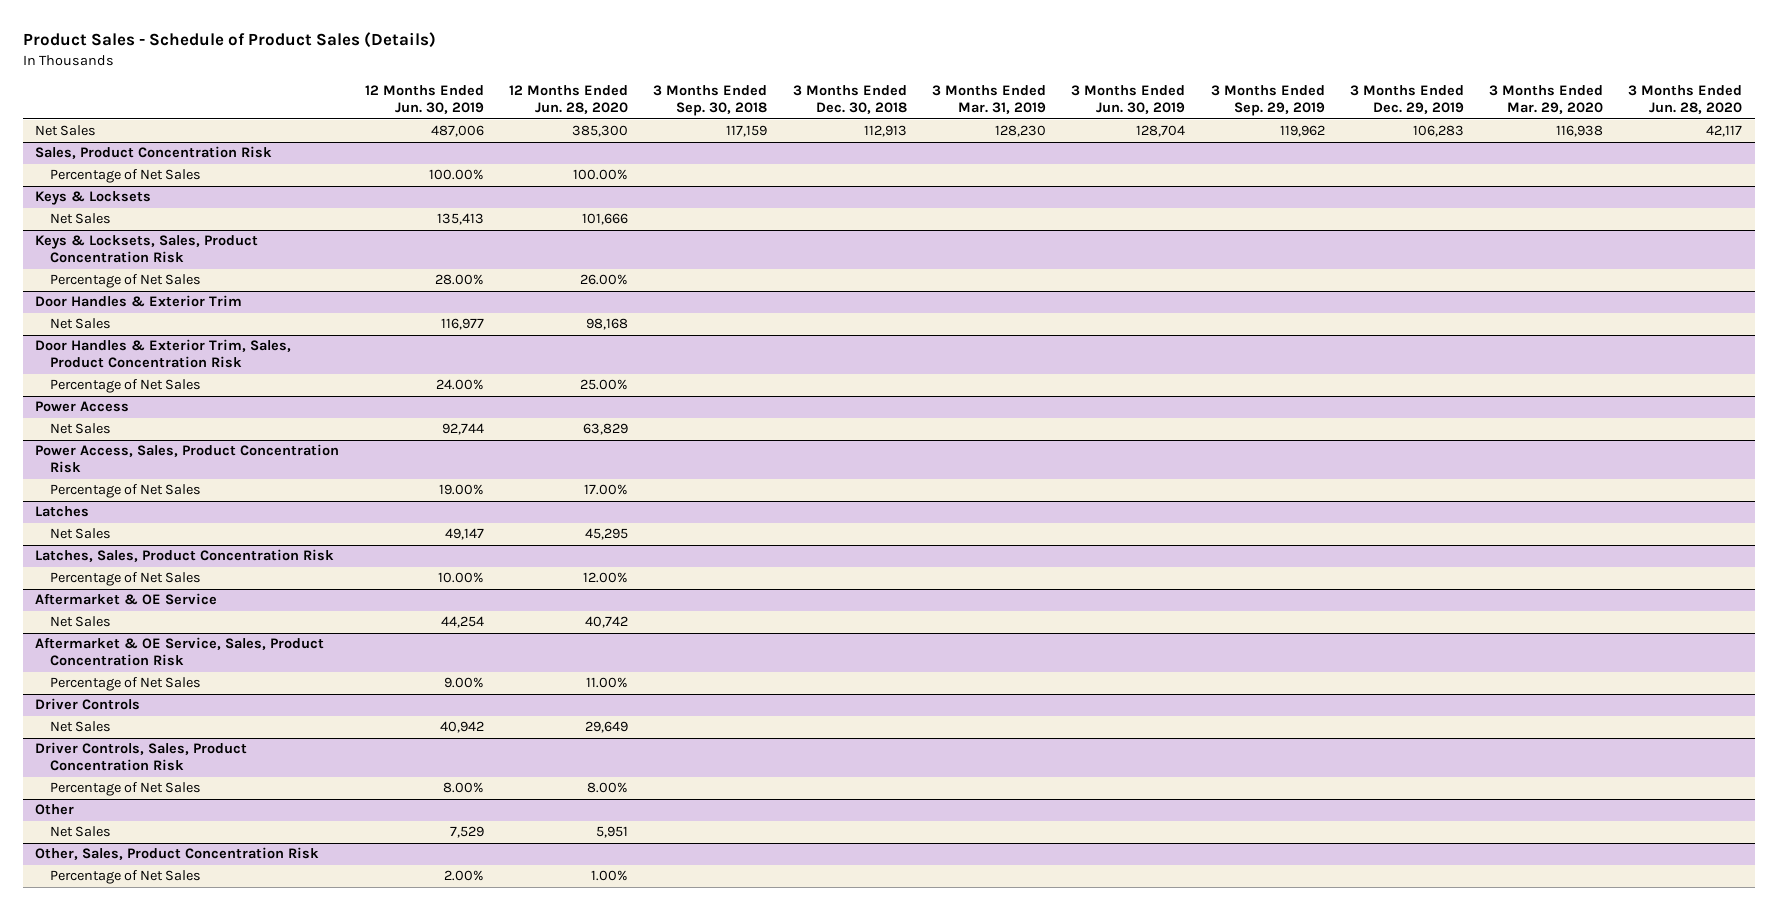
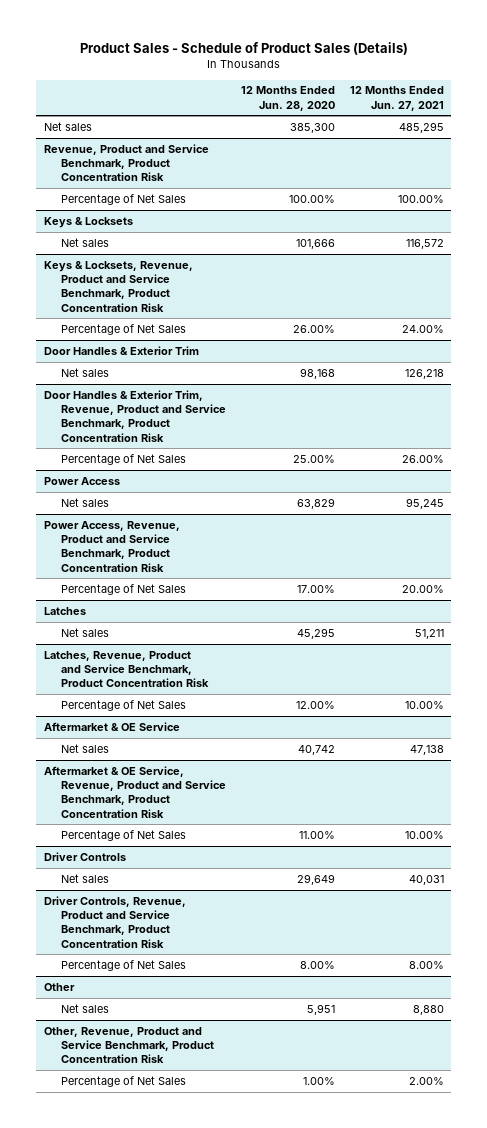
- | 12 Months Ended Jun. 30, 2019 | 12 Months Ended Jun. 28, 2020 | 3 Months Ended Sep. 30, 2018 | 3 Months Ended Dec. 30, 2018 | 3 Months Ended Mar. 31, 2019 | 3 Months Ended Jun. 30, 2019 | 3 Months Ended Sep. 29, 2019 | 3 Months Ended Dec. 29, 2019 | 3 Months Ended Mar. 29, 2020 | 3 Months Ended Jun. 28, 2020
+ | 12 Months Ended Jun. 28, 2020 | 12 Months Ended Jun. 27, 2021
- Net Sales | 487,006 | 385,300 | 117,159 | 112,913 | 128,230 | 128,704 | 119,962 | 106,283 | 116,938 | 42,117
- Sales, Product Concentration Risk
+ Net sales | 385,300 | 485,295
+ Revenue, Product and Service Benchmark, Product Concentration Risk
@ Keys & Locksets
- Net Sales | 135,413 | 101,666 | | | | | | | |
- Keys & Locksets, Sales, Product Concentration Risk
@ Keys & Locksets
+ Net sales | 101,666 | 116,572
+ Keys & Locksets, Revenue, Product and Service Benchmark, Product Concentration Risk
@ Door Handles & Exterior Trim
- Net Sales | 116,977 | 98,168 | | | | | | | |
- Door Handles & Exterior Trim, Sales, Product Concentration Risk
@ Door Handles & Exterior Trim
+ Net sales | 98,168 | 126,218
+ Door Handles & Exterior Trim, Revenue, Product and Service Benchmark, Product Concentration Risk
@ Power Access
- Net Sales | 92,744 | 63,829 | | | | | | | |
- Power Access, Sales, Product Concentration Risk
@ Power Access
+ Net sales | 63,829 | 95,245
+ Power Access, Revenue, Product and Service Benchmark, Product Concentration Risk
@ Latches
- Net Sales | 49,147 | 45,295 | | | | | | | |
- Latches, Sales, Product Concentration Risk
@ Latches
+ Net sales | 45,295 | 51,211
+ Latches, Revenue, Product and Service Benchmark, Product Concentration Risk
@ Aftermarket & OE Service
- Net Sales | 44,254 | 40,742 | | | | | | | |
- Aftermarket & OE Service, Sales, Product Concentration Risk
@ Aftermarket & OE Service
+ Net sales | 40,742 | 47,138
+ Aftermarket & OE Service, Revenue, Product and Service Benchmark, Product Concentration Risk
@ Driver Controls
- Net Sales | 40,942 | 29,649 | | | | | | | |
- Driver Controls, Sales, Product Concentration Risk
@ Driver Controls
+ Net sales | 29,649 | 40,031
+ Driver Controls, Revenue, Product and Service Benchmark, Product Concentration Risk
@ Other
- Net Sales | 7,529 | 5,951 | | | | | | | |
- Other, Sales, Product Concentration Risk
@ Other
+ Net sales | 5,951 | 8,880
+ Other, Revenue, Product and Service Benchmark, Product Concentration Risk

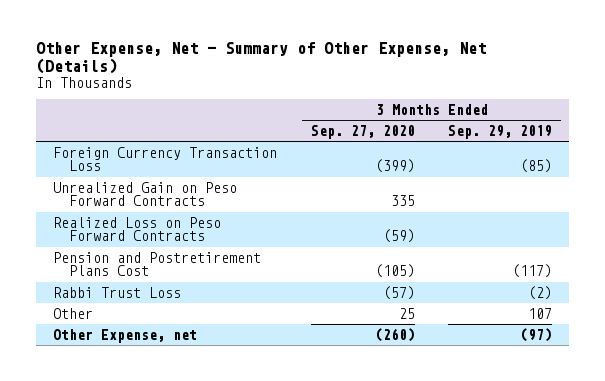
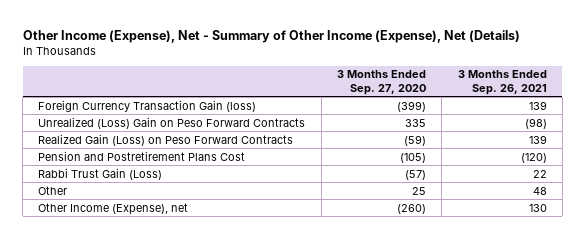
- Other Expense, Net - Summary of Other Expense, Net (Details)
+ Other Income (Expense), Net - Summary of Other Income (Expense), Net (Details)
- | 3 Months Ended Sep. 27, 2020 | 3 Months Ended Sep. 29, 2019
+ | 3 Months Ended Sep. 27, 2020 | 3 Months Ended Sep. 26, 2021
- Foreign Currency Transaction Loss | (399) | (85)
- Unrealized Gain on Peso Forward Contracts | 335 |
- Realized Loss on Peso Forward Contracts | (59) |
+ Foreign Currency Transaction Gain (loss) | (399) | 139
+ Unrealized (Loss) Gain on Peso Forward Contracts | 335 | (98)
+ Realized Gain (Loss) on Peso Forward Contracts | (59) | 139
- Rabbi Trust Loss | (57) | (2)
+ Rabbi Trust Gain (Loss) | (57) | 22
- Other Expense, net | (260) | (97)
+ Other Income (Expense), net | (260) | 130

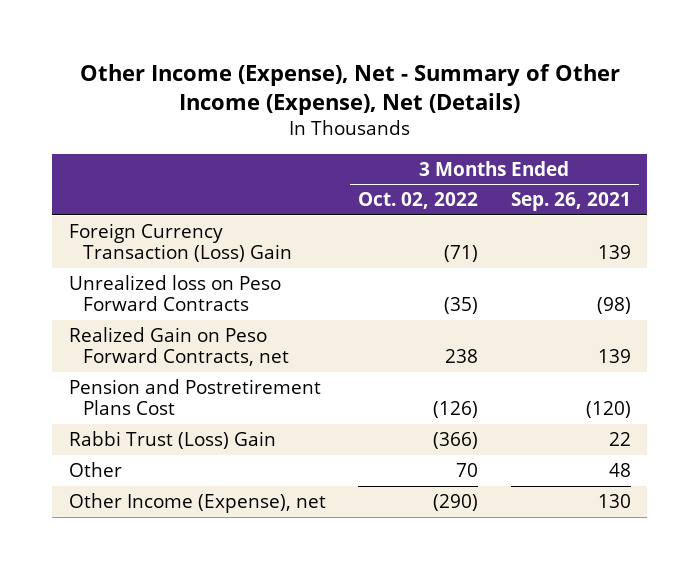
- | 3 Months Ended Sep. 27, 2020 | 3 Months Ended Sep. 26, 2021
+ | 3 Months Ended Oct. 02, 2022 | 3 Months Ended Sep. 26, 2021
- Foreign Currency Transaction Gain (loss) | (399) | 139
- Unrealized (Loss) Gain on Peso Forward Contracts | 335 | (98)
- Realized Gain (Loss) on Peso Forward Contracts | (59) | 139
+ Foreign Currency Transaction (Loss) Gain | (71) | 139
+ Unrealized loss on Peso Forward Contracts | (35) | (98)
+ Realized Gain on Peso Forward Contracts, net | 238 | 139
- Rabbi Trust Gain (Loss) | (57) | 22
+ Rabbi Trust (Loss) Gain | (366) | 22

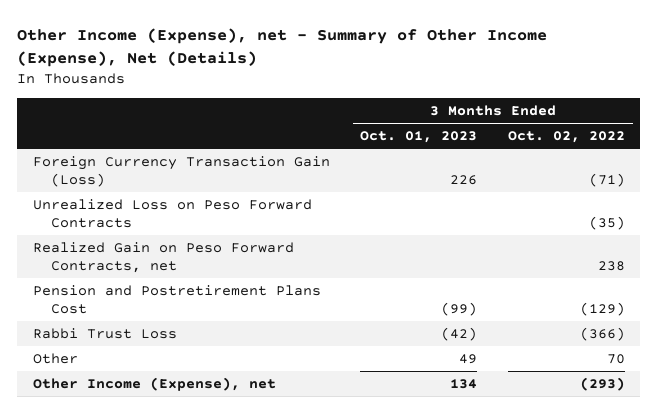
- Other Income (Expense), Net - Summary of Other Income (Expense), Net (Details)
+ Other Income (Expense), net - Summary of Other Income (Expense), Net (Details)
- | 3 Months Ended Oct. 02, 2022 | 3 Months Ended Sep. 26, 2021
+ | 3 Months Ended Oct. 01, 2023 | 3 Months Ended Oct. 02, 2022
- Foreign Currency Transaction (Loss) Gain | (71) | 139
- Unrealized loss on Peso Forward Contracts | (35) | (98)
+ Foreign Currency Transaction Gain (Loss) | 226 | (71)
+ Unrealized Loss on Peso Forward Contracts | | (35)
- Pension and Postretirement Plans Cost | (126) | (120)
- Rabbi Trust (Loss) Gain | (366) | 22
+ Pension and Postretirement Plans Cost | (99) | (129)
+ Rabbi Trust Loss | (42) | (366)
- Other Income (Expense), net | (290) | 130
+ Other Income (Expense), net | 134 | (293)

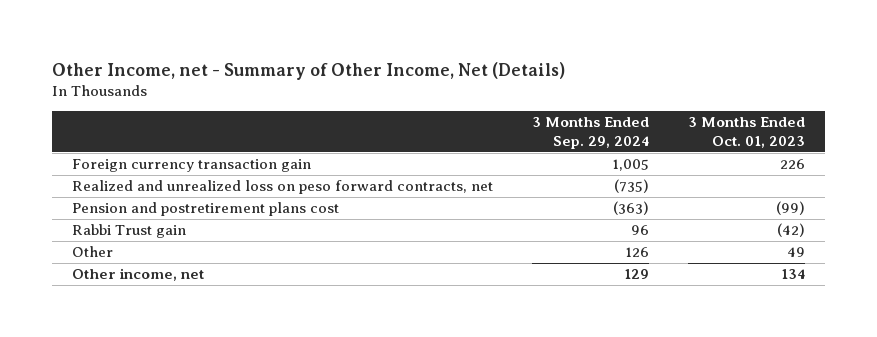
- Other Income (Expense), net - Summary of Other Income (Expense), Net (Details)
+ Other Income, net - Summary of Other Income, Net (Details)
- | 3 Months Ended Oct. 01, 2023 | 3 Months Ended Oct. 02, 2022
+ | 3 Months Ended Sep. 29, 2024 | 3 Months Ended Oct. 01, 2023
- Foreign Currency Transaction Gain (Loss) | 226 | (71)
- Unrealized Loss on Peso Forward Contracts | | (35)
- Realized Gain on Peso Forward Contracts, net | | 238
- Pension and Postretirement Plans Cost | (99) | (129)
- Rabbi Trust Loss | (42) | (366)
+ Foreign currency transaction gain | 1,005 | 226
+ Realized and unrealized loss on peso forward contracts, net | (735) |
+ Pension and postretirement plans cost | (363) | (99)
+ Rabbi Trust gain | 96 | (42)
- Other Income (Expense), net | 134 | (293)
+ Other income, net | 129 | 134

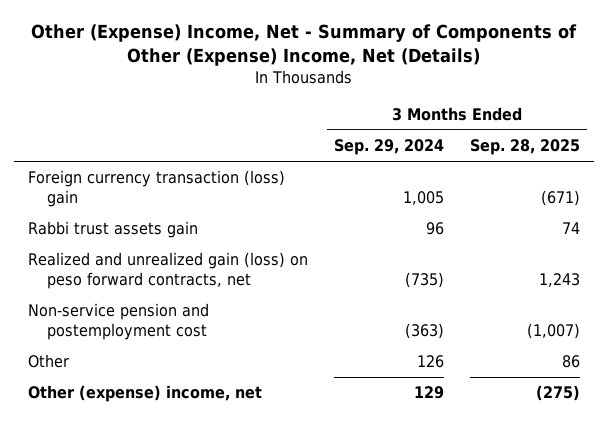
- Other Income, net - Summary of Other Income, Net (Details)
+ Other (Expense) Income, Net - Summary of Components of Other (Expense) Income, Net (Details)
- | 3 Months Ended Sep. 29, 2024 | 3 Months Ended Oct. 01, 2023
+ | 3 Months Ended Sep. 29, 2024 | 3 Months Ended Sep. 28, 2025
- Foreign currency transaction gain | 1,005 | 226
- Realized and unrealized loss on peso forward contracts, net | (735) |
- Pension and postretirement plans cost | (363) | (99)
- Rabbi Trust gain | 96 | (42)
+ Foreign currency transaction (loss) gain | 1,005 | (671)
+ Rabbi trust assets gain | 96 | 74
+ Realized and unrealized gain (loss) on peso forward contracts, net | (735) | 1,243
+ Non-service pension and postemployment cost | (363) | (1,007)
- Other income, net | 129 | 134
+ Other (expense) income, net | 129 | (275)

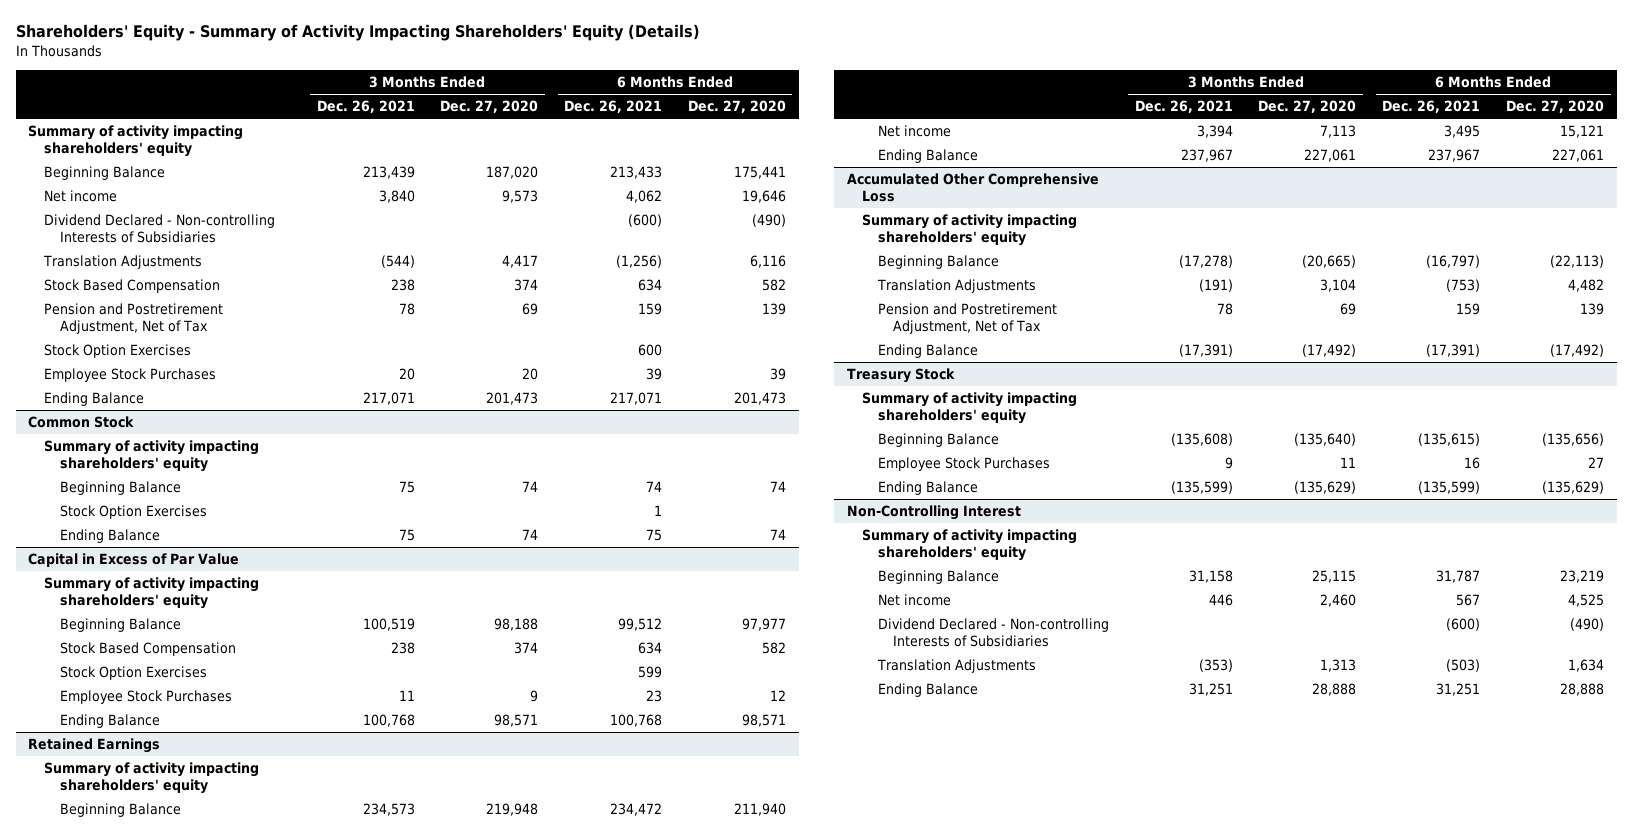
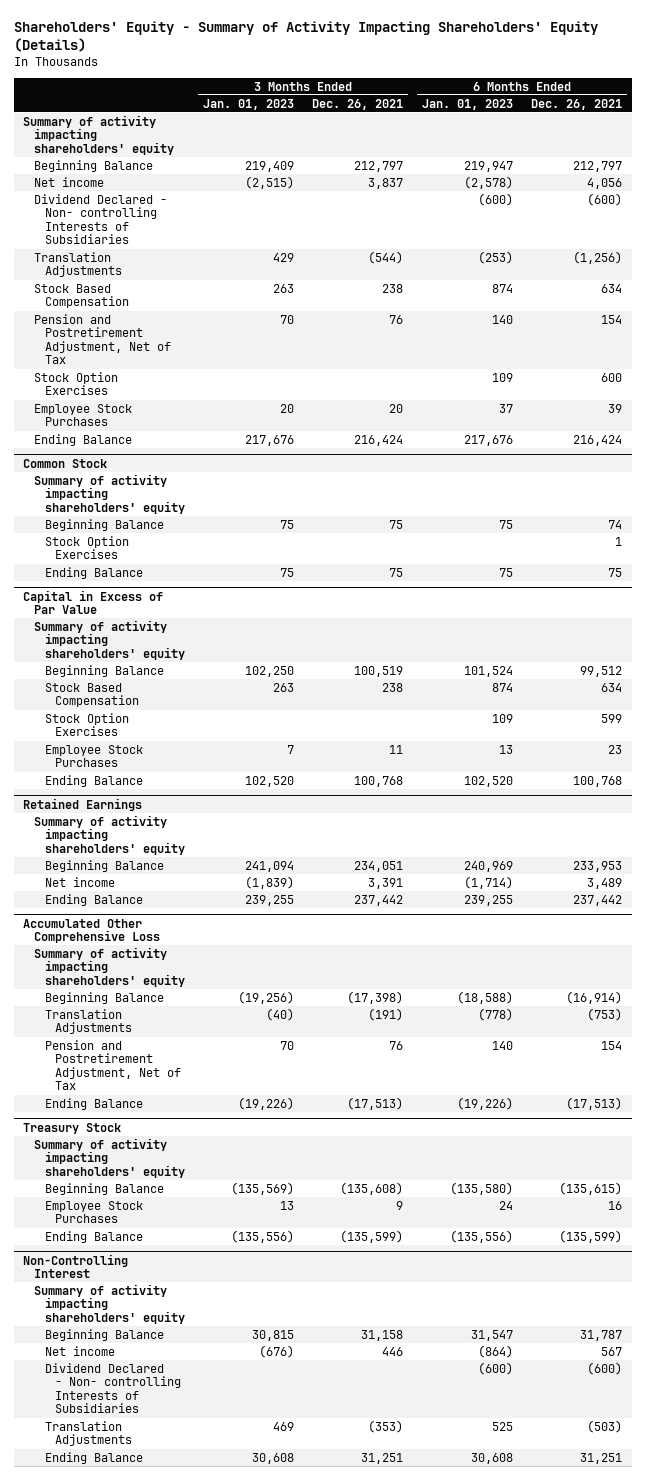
- | 3 Months Ended Dec. 26, 2021 | 3 Months Ended Dec. 27, 2020 | 6 Months Ended Dec. 26, 2021 | 6 Months Ended Dec. 27, 2020
+ | 3 Months Ended Jan. 01, 2023 | 3 Months Ended Dec. 26, 2021 | 6 Months Ended Jan. 01, 2023 | 6 Months Ended Dec. 26, 2021
- Beginning Balance | 213,439 | 187,020 | 213,433 | 175,441
- Net income | 3,840 | 9,573 | 4,062 | 19,646
- Dividend Declared - Non-controlling Interests of Subsidiaries | | | (600) | (490)
+ Beginning Balance | 219,409 | 212,797 | 219,947 | 212,797
+ Net income | (2,515) | 3,837 | (2,578) | 4,056
+ Dividend Declared - Non- controlling Interests of Subsidiaries | | | (600) | (600)
- Pension and Postretirement Adjustment, Net of Tax | 78 | 69 | 159 | 139
+ Pension and Postretirement Adjustment, Net of Tax | 70 | 76 | 140 | 154
- Ending Balance | 217,071 | 201,473 | 217,071 | 201,473
+ Ending Balance | 217,676 | 216,424 | 217,676 | 216,424
@ Retained Earnings
- Beginning Balance | 234,573 | 219,948 | 234,472 | 211,940
- Net income | 3,394 | 7,113 | 3,495 | 15,121
- Ending Balance | 237,967 | 227,061 | 237,967 | 227,061
+ Beginning Balance | 241,094 | 234,051 | 240,969 | 233,953
+ Net income | (1,839) | 3,391 | (1,714) | 3,489
+ Ending Balance | 239,255 | 237,442 | 239,255 | 237,442
@ Accumulated Other Comprehensive Loss
- Beginning Balance | (17,278) | (20,665) | (16,797) | (22,113)
+ Beginning Balance | (19,256) | (17,398) | (18,588) | (16,914)
- Pension and Postretirement Adjustment, Net of Tax | 78 | 69 | 159 | 139
- Ending Balance | (17,391) | (17,492) | (17,391) | (17,492)
+ Pension and Postretirement Adjustment, Net of Tax | 70 | 76 | 140 | 154
+ Ending Balance | (19,226) | (17,513) | (19,226) | (17,513)
@ Non-Controlling Interest
- Dividend Declared - Non-controlling Interests of Subsidiaries | | | (600) | (490)
+ Dividend Declared - Non- controlling Interests of Subsidiaries | | | (600) | (600)

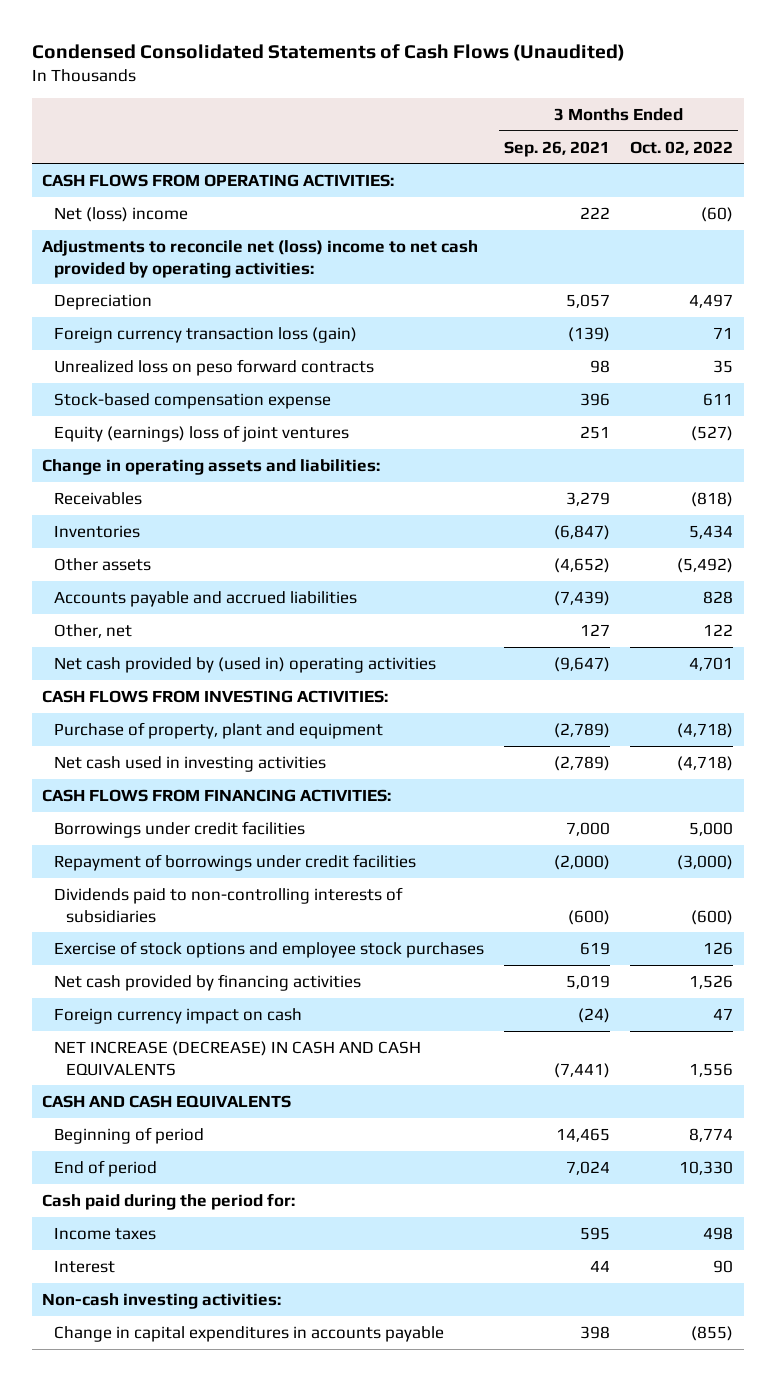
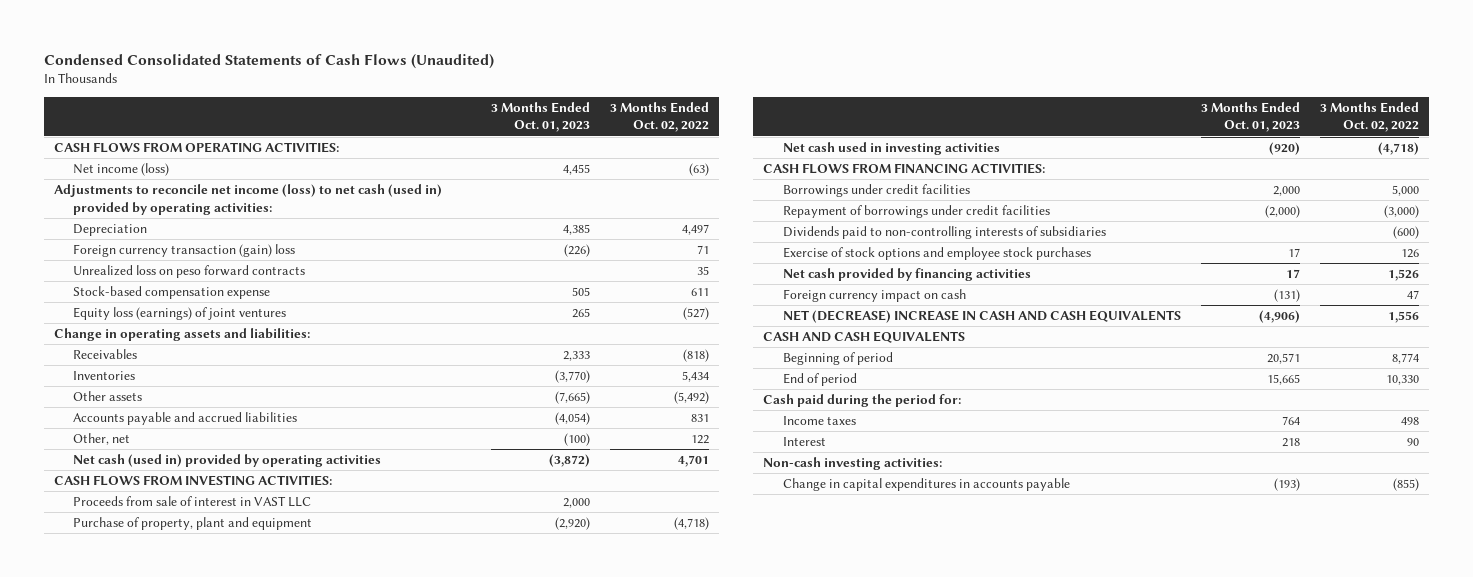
- | 3 Months Ended Sep. 26, 2021 | 3 Months Ended Oct. 02, 2022
+ | 3 Months Ended Oct. 01, 2023 | 3 Months Ended Oct. 02, 2022
- Net (loss) income | 222 | (60)
- Adjustments to reconcile net (loss) income to net cash provided by operating activities:
+ Net income (loss) | 4,455 | (63)
+ Adjustments to reconcile net income (loss) to net cash (used in) provided by operating activities:
- Foreign currency transaction loss (gain) | (139) | 71
+ Foreign currency transaction (gain) loss | (226) | 71
- Equity (earnings) loss of joint ventures | 251 | (527)
+ Equity loss (earnings) of joint ventures | 265 | (527)
- Accounts payable and accrued liabilities | (7,439) | 828
+ Accounts payable and accrued liabilities | (4,054) | 831
- Net cash provided by (used in) operating activities | (9,647) | 4,701
+ Net cash (used in) provided by operating activities | (3,872) | 4,701
+ Proceeds from sale of interest in VAST LLC | 2,000 |
- NET INCREASE (DECREASE) IN CASH AND CASH EQUIVALENTS | (7,441) | 1,556
+ NET (DECREASE) INCREASE IN CASH AND CASH EQUIVALENTS | (4,906) | 1,556

